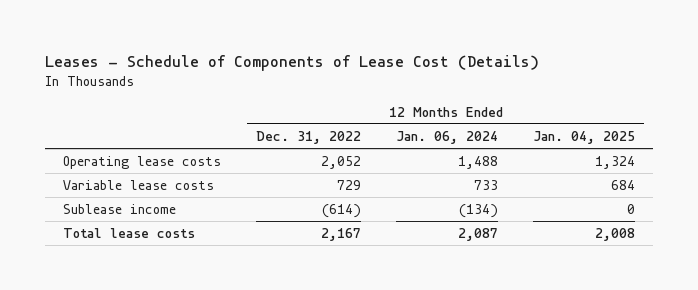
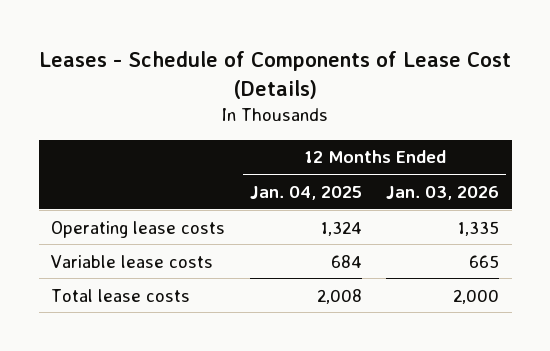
- | 12 Months Ended Dec. 31, 2022 | 12 Months Ended Jan. 06, 2024 | 12 Months Ended Jan. 04, 2025
+ | 12 Months Ended Jan. 04, 2025 | 12 Months Ended Jan. 03, 2026
- Sublease income | (614) | (134) | 0

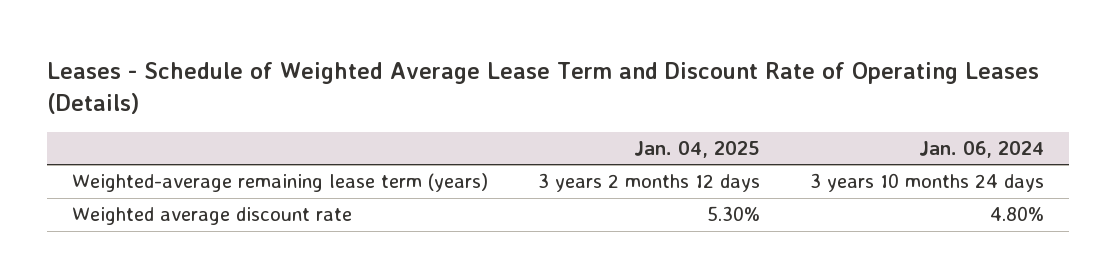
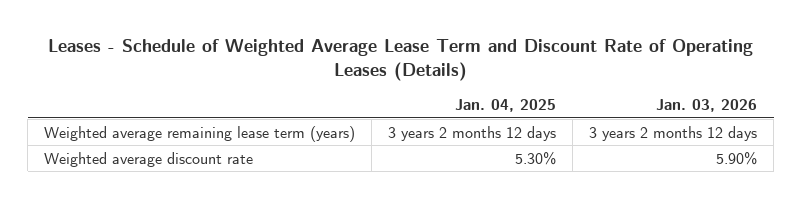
- | Jan. 04, 2025 | Jan. 06, 2024
+ | Jan. 04, 2025 | Jan. 03, 2026
- Weighted-average remaining lease term (years) | 3 years 2 months 12 days | 3 years 10 months 24 days
+ Weighted average remaining lease term (years) | 3 years 2 months 12 days | 3 years 2 months 12 days

